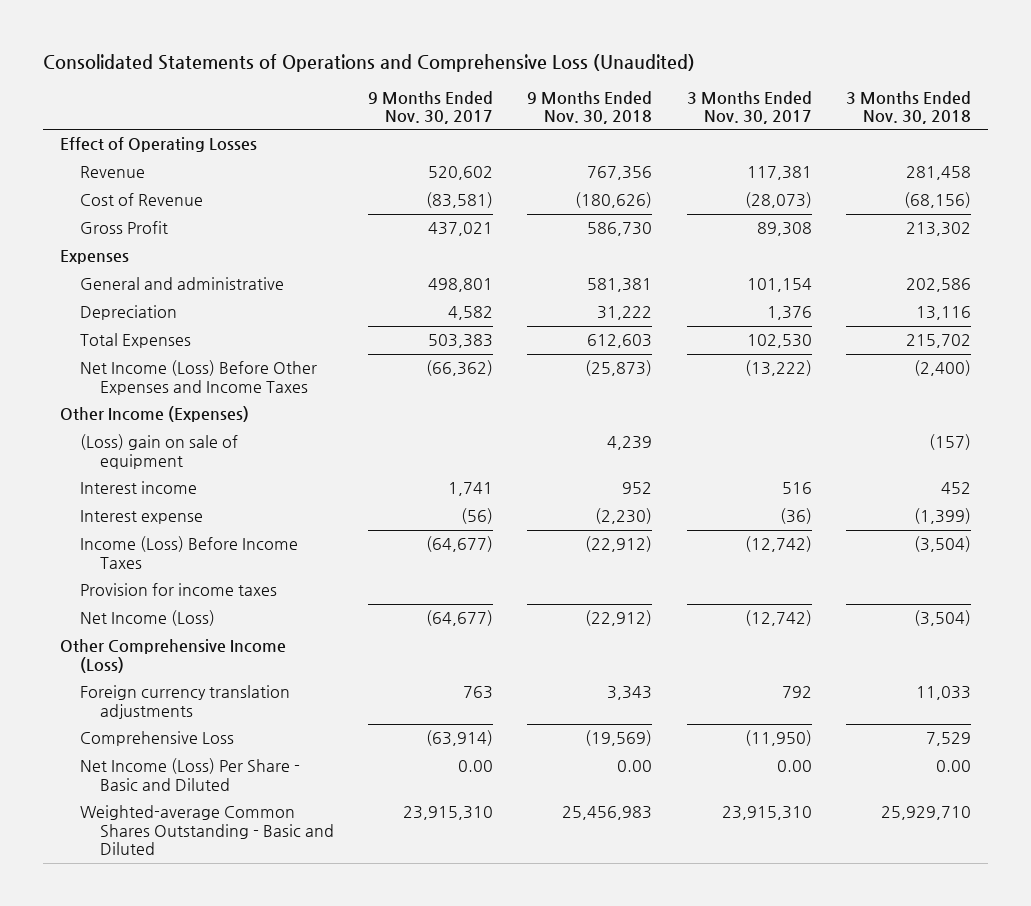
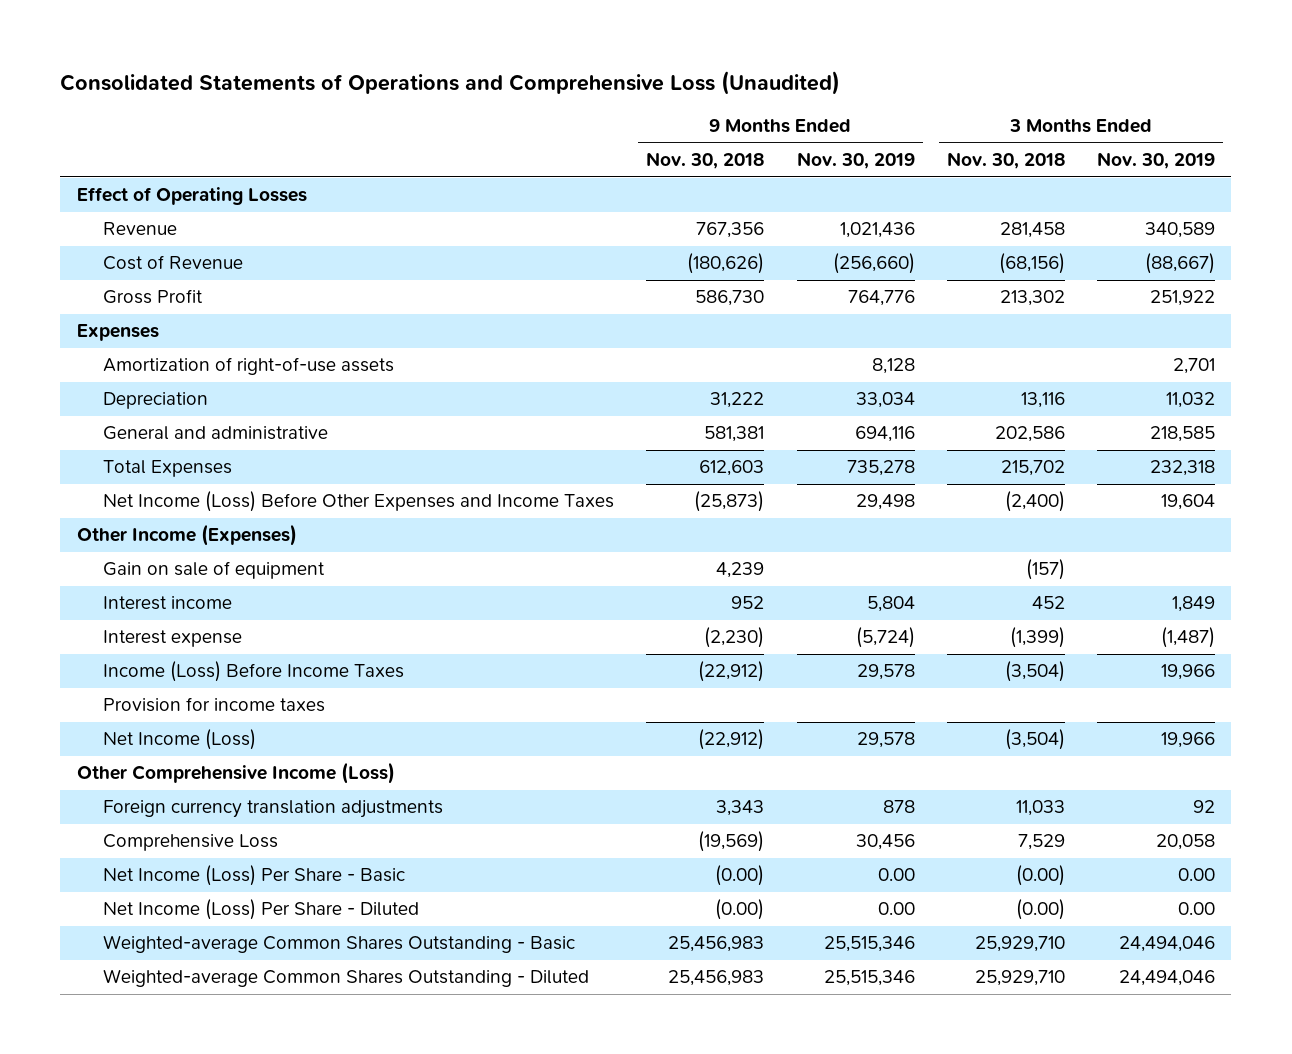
- | 9 Months Ended Nov. 30, 2017 | 9 Months Ended Nov. 30, 2018 | 3 Months Ended Nov. 30, 2017 | 3 Months Ended Nov. 30, 2018
+ | 9 Months Ended Nov. 30, 2018 | 9 Months Ended Nov. 30, 2019 | 3 Months Ended Nov. 30, 2018 | 3 Months Ended Nov. 30, 2019
+ Amortization of right-of-use assets | | 8,128 | | 2,701
moved down: General and administrative | 581,381 | 694,116 | 202,586 | 218,585
- (Loss) gain on sale of equipment | | 4,239 | | (157)
+ Gain on sale of equipment | 4,239 | | (157) |
- Net Income (Loss) Per Share - Basic and Diluted | 0.00 | 0.00 | 0.00 | 0.00
- Weighted-average Common Shares Outstanding - Basic and Diluted | 23,915,310 | 25,456,983 | 23,915,310 | 25,929,710
+ Net Income (Loss) Per Share - Basic | (0.00) | 0.00 | (0.00) | 0.00
+ Net Income (Loss) Per Share - Diluted | (0.00) | 0.00 | (0.00) | 0.00
+ Weighted-average Common Shares Outstanding - Basic | 25,456,983 | 25,515,346 | 25,929,710 | 24,494,046
+ Weighted-average Common Shares Outstanding - Diluted | 25,456,983 | 25,515,346 | 25,929,710 | 24,494,046

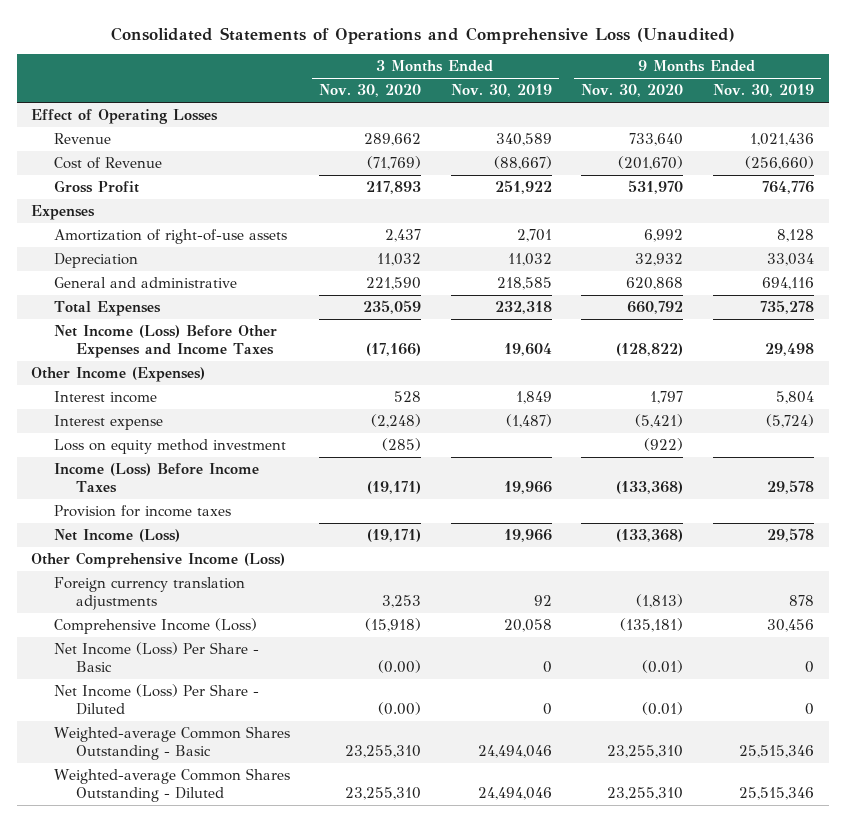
- | 9 Months Ended Nov. 30, 2018 | 9 Months Ended Nov. 30, 2019 | 3 Months Ended Nov. 30, 2018 | 3 Months Ended Nov. 30, 2019
+ | 3 Months Ended Nov. 30, 2020 | 3 Months Ended Nov. 30, 2019 | 9 Months Ended Nov. 30, 2020 | 9 Months Ended Nov. 30, 2019
- Gain on sale of equipment | 4,239 | | (157) |
+ Loss on equity method investment | (285) | | (922) |
- Comprehensive Loss | (19,569) | 30,456 | 7,529 | 20,058
- Net Income (Loss) Per Share - Basic | (0.00) | 0.00 | (0.00) | 0.00
- Net Income (Loss) Per Share - Diluted | (0.00) | 0.00 | (0.00) | 0.00
+ Comprehensive Income (Loss) | (15,918) | 20,058 | (135,181) | 30,456
+ Net Income (Loss) Per Share - Basic | (0.00) | 0 | (0.01) | 0
+ Net Income (Loss) Per Share - Diluted | (0.00) | 0 | (0.01) | 0

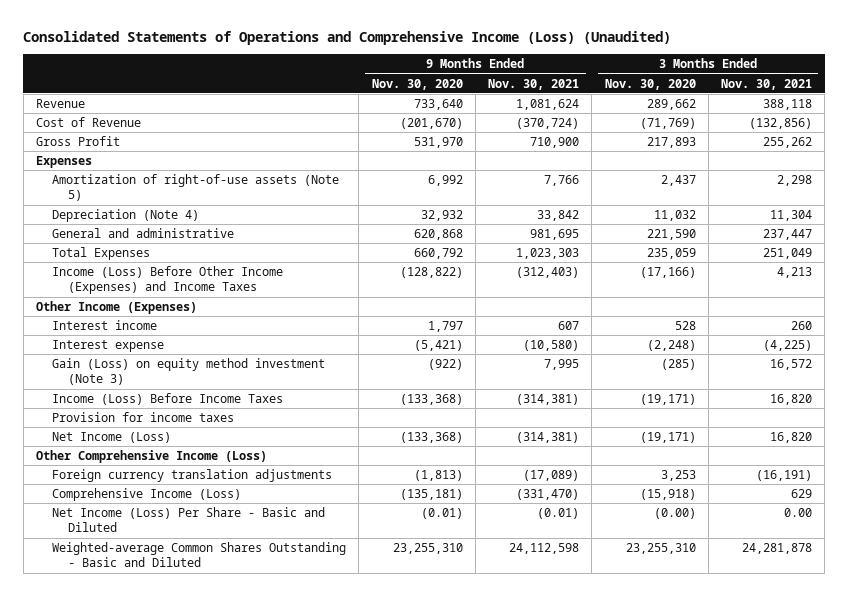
- Consolidated Statements of Operations and Comprehensive Loss (Unaudited)
+ Consolidated Statements of Operations and Comprehensive Income (Loss) (Unaudited)
- | 3 Months Ended Nov. 30, 2020 | 3 Months Ended Nov. 30, 2019 | 9 Months Ended Nov. 30, 2020 | 9 Months Ended Nov. 30, 2019
+ | 9 Months Ended Nov. 30, 2020 | 9 Months Ended Nov. 30, 2021 | 3 Months Ended Nov. 30, 2020 | 3 Months Ended Nov. 30, 2021
- Effect of Operating Losses
- Amortization of right-of-use assets | 2,437 | 2,701 | 6,992 | 8,128
- Depreciation | 11,032 | 11,032 | 32,932 | 33,034
+ Amortization of right-of-use assets (Note 5) | 6,992 | 7,766 | 2,437 | 2,298
+ Depreciation (Note 4) | 32,932 | 33,842 | 11,032 | 11,304
- Net Income (Loss) Before Other Expenses and Income Taxes | (17,166) | 19,604 | (128,822) | 29,498
+ Income (Loss) Before Other Income (Expenses) and Income Taxes | (128,822) | (312,403) | (17,166) | 4,213
- Loss on equity method investment | (285) | | (922) |
+ Gain (Loss) on equity method investment (Note 3) | (922) | 7,995 | (285) | 16,572
- Net Income (Loss) Per Share - Basic | (0.00) | 0 | (0.01) | 0
- Net Income (Loss) Per Share - Diluted | (0.00) | 0 | (0.01) | 0
- Weighted-average Common Shares Outstanding - Basic | 23,255,310 | 24,494,046 | 23,255,310 | 25,515,346
- Weighted-average Common Shares Outstanding - Diluted | 23,255,310 | 24,494,046 | 23,255,310 | 25,515,346
+ Net Income (Loss) Per Share - Basic and Diluted | (0.01) | (0.01) | (0.00) | 0.00
+ Weighted-average Common Shares Outstanding - Basic and Diluted | 23,255,310 | 24,112,598 | 23,255,310 | 24,281,878

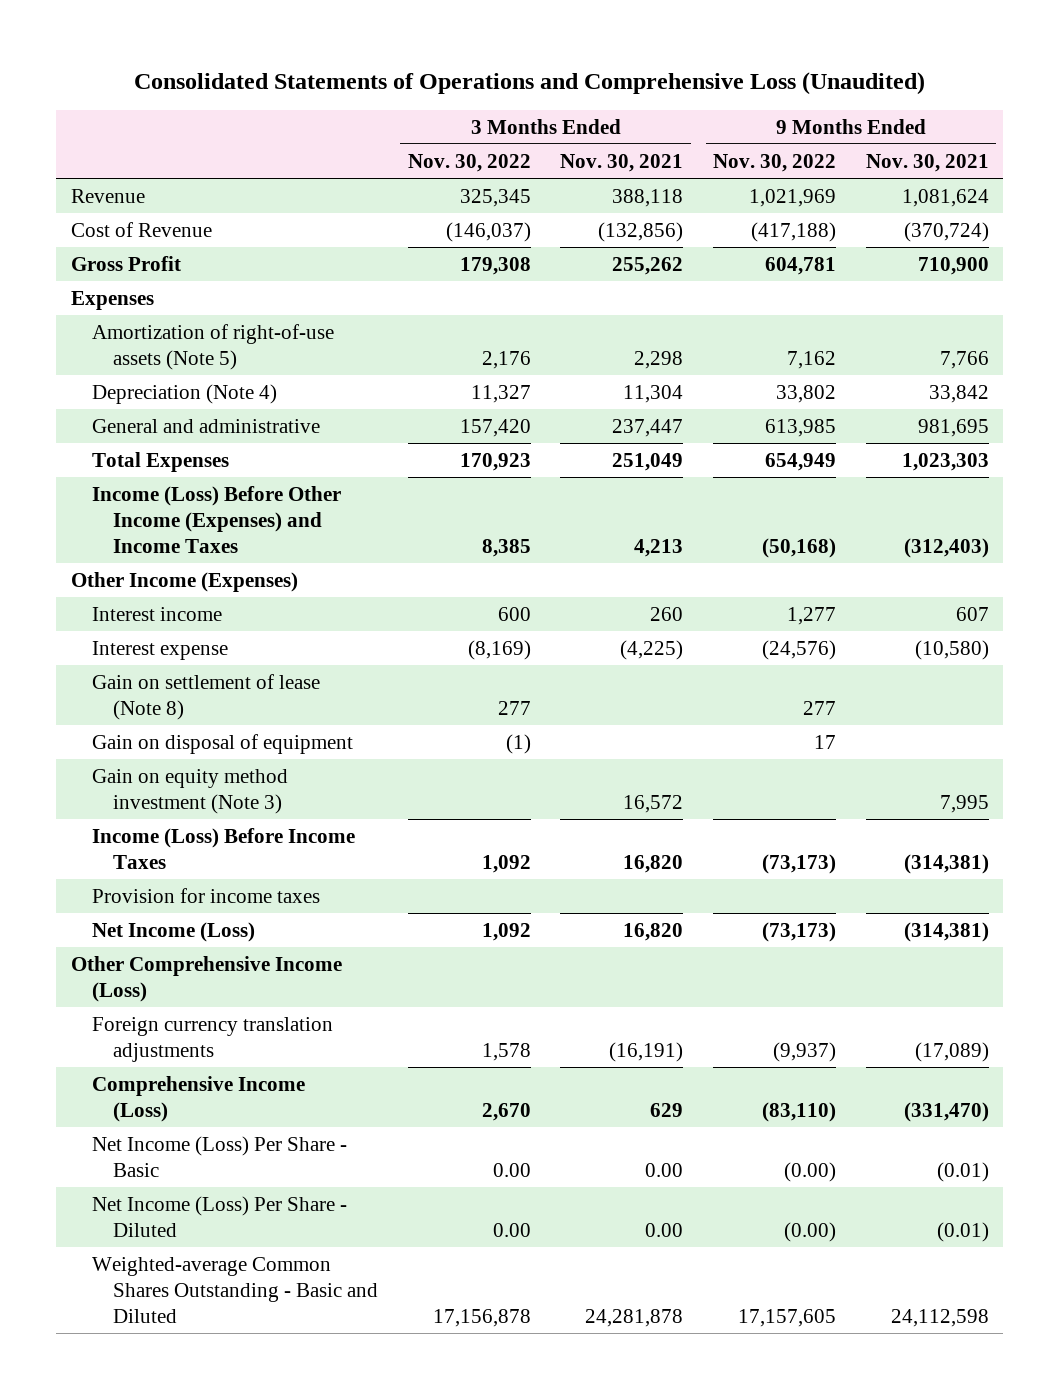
- Consolidated Statements of Operations and Comprehensive Income (Loss) (Unaudited)
+ Consolidated Statements of Operations and Comprehensive Loss (Unaudited)
- | 9 Months Ended Nov. 30, 2020 | 9 Months Ended Nov. 30, 2021 | 3 Months Ended Nov. 30, 2020 | 3 Months Ended Nov. 30, 2021
+ | 3 Months Ended Nov. 30, 2022 | 3 Months Ended Nov. 30, 2021 | 9 Months Ended Nov. 30, 2022 | 9 Months Ended Nov. 30, 2021
- Gain (Loss) on equity method investment (Note 3) | (922) | 7,995 | (285) | 16,572
+ Gain on settlement of lease (Note 8) | 277 | | 277 |
+ Gain on disposal of equipment | (1) | | 17 |
+ Gain on equity method investment (Note 3) | | 16,572 | | 7,995
- Net Income (Loss) Per Share - Basic and Diluted | (0.01) | (0.01) | (0.00) | 0.00
+ Net Income (Loss) Per Share - Basic | 0.00 | 0.00 | (0.00) | (0.01)
+ Net Income (Loss) Per Share - Diluted | 0.00 | 0.00 | (0.00) | (0.01)

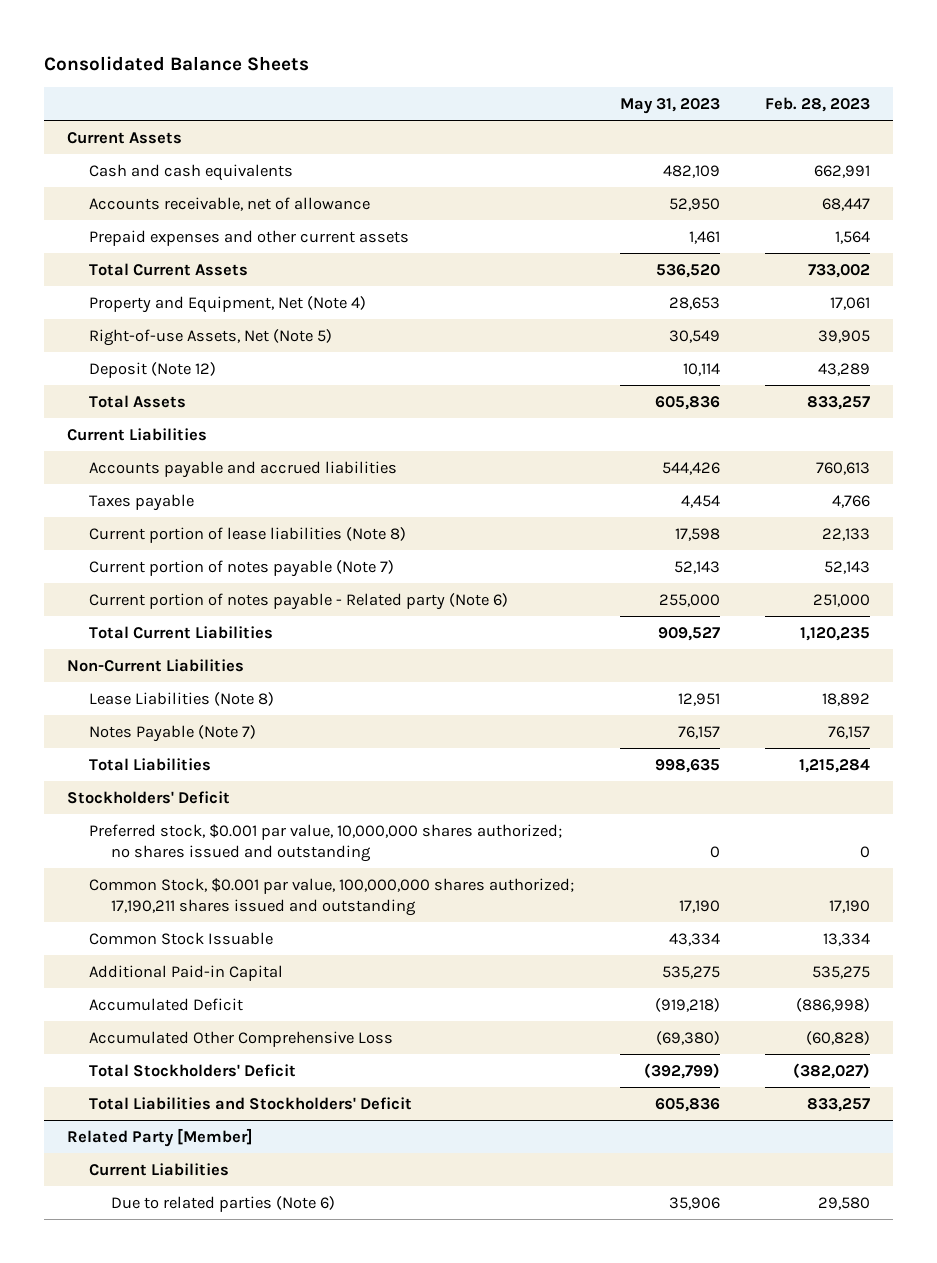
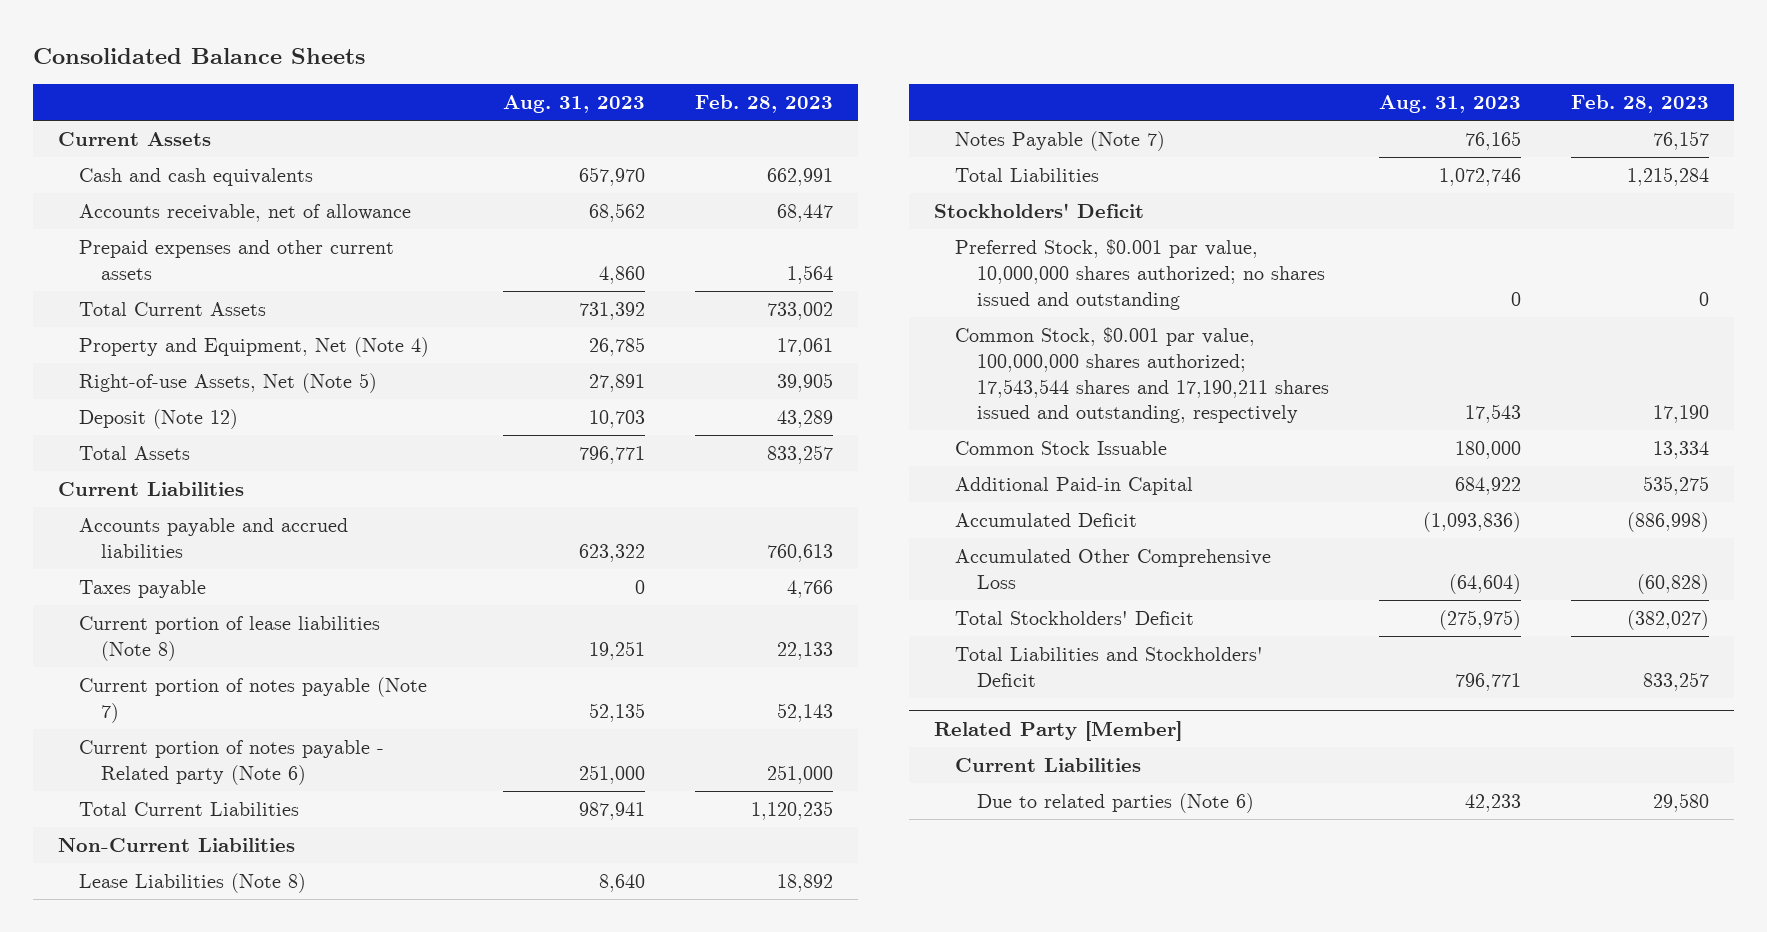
- | May 31, 2023 | Feb. 28, 2023
+ | Aug. 31, 2023 | Feb. 28, 2023
- Preferred stock, $0.001 par value, 10,000,000 shares authorized; no shares issued and outstanding | 0 | 0
- Common Stock, $0.001 par value, 100,000,000 shares authorized; 17,190,211 shares issued and outstanding | 17,190 | 17,190
+ Preferred Stock, $0.001 par value, 10,000,000 shares authorized; no shares issued and outstanding | 0 | 0
+ Common Stock, $0.001 par value, 100,000,000 shares authorized; 17,543,544 shares and 17,190,211 shares issued and outstanding, respectively | 17,543 | 17,190

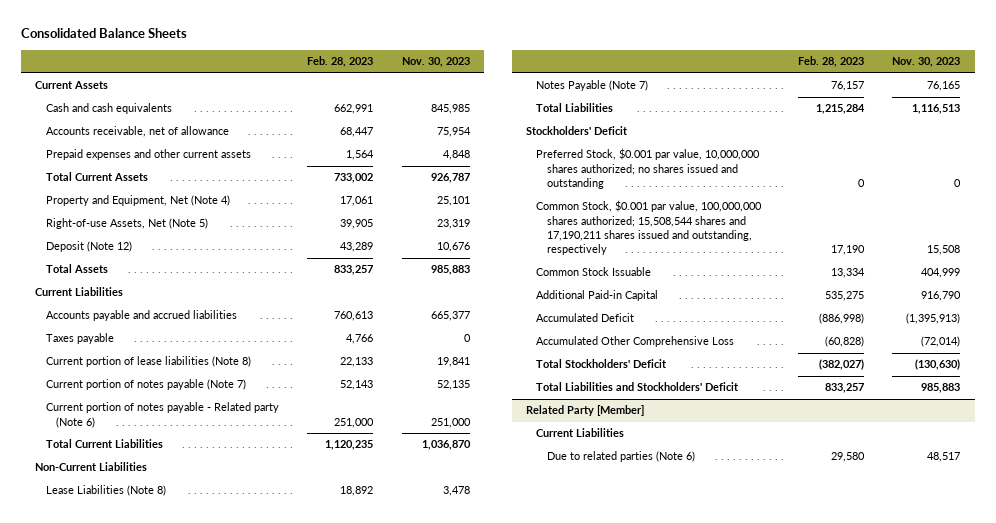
- | Aug. 31, 2023 | Feb. 28, 2023
+ | Feb. 28, 2023 | Nov. 30, 2023
- Common Stock, $0.001 par value, 100,000,000 shares authorized; 17,543,544 shares and 17,190,211 shares issued and outstanding, respectively | 17,543 | 17,190
+ Common Stock, $0.001 par value, 100,000,000 shares authorized; 15,508,544 shares and 17,190,211 shares issued and outstanding, respectively | 17,190 | 15,508

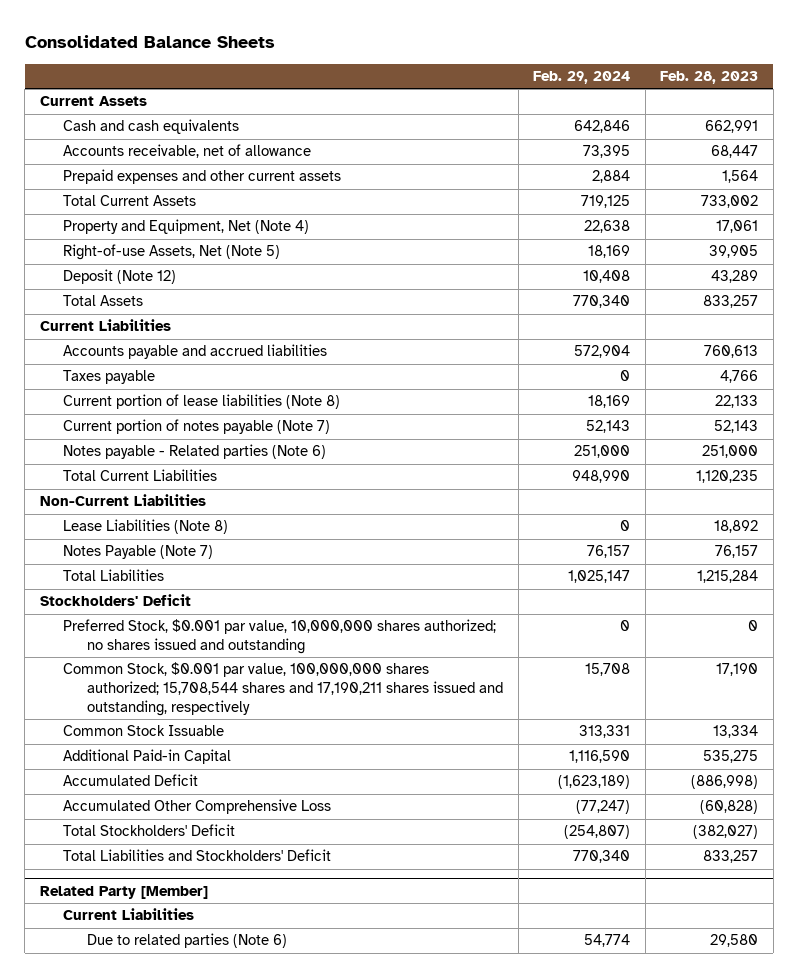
- | Feb. 28, 2023 | Nov. 30, 2023
+ | Feb. 29, 2024 | Feb. 28, 2023
- Current portion of notes payable - Related party (Note 6) | 251,000 | 251,000
+ Notes payable - Related parties (Note 6) | 251,000 | 251,000
- Common Stock, $0.001 par value, 100,000,000 shares authorized; 15,508,544 shares and 17,190,211 shares issued and outstanding, respectively | 17,190 | 15,508
+ Common Stock, $0.001 par value, 100,000,000 shares authorized; 15,708,544 shares and 17,190,211 shares issued and outstanding, respectively | 15,708 | 17,190

